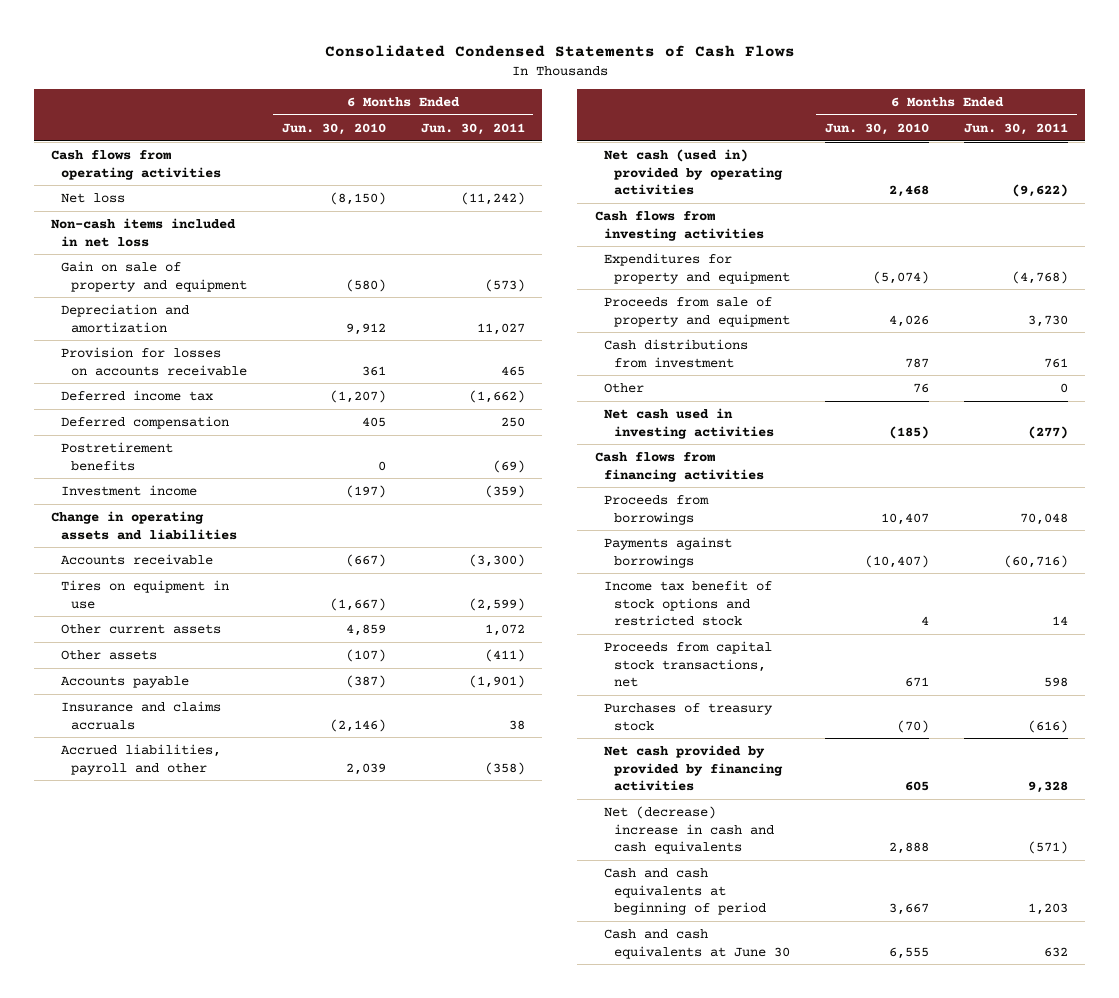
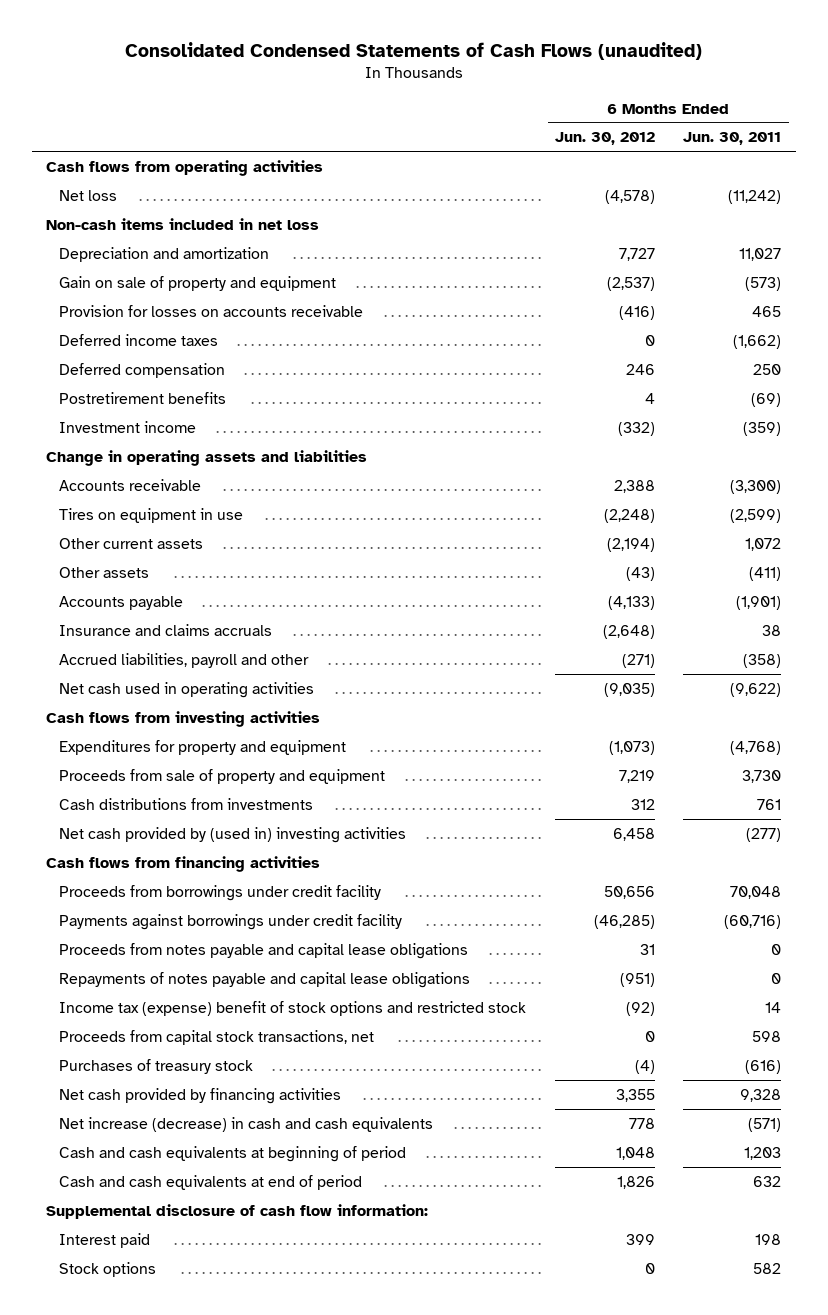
- Consolidated Condensed Statements of Cash Flows
+ Consolidated Condensed Statements of Cash Flows (unaudited)
- | 6 Months Ended Jun. 30, 2010 | 6 Months Ended Jun. 30, 2011
+ | 6 Months Ended Jun. 30, 2012 | 6 Months Ended Jun. 30, 2011
moved down: Gain on sale of property and equipment | (2,537) | (573)
- Deferred income tax | (1,207) | (1,662)
+ Deferred income taxes | 0 | (1,662)
- Net cash (used in) provided by operating activities | 2,468 | (9,622)
+ Net cash used in operating activities | (9,035) | (9,622)
- Cash distributions from investment | 787 | 761
- Other | 76 | 0
- Net cash used in investing activities | (185) | (277)
+ Cash distributions from investments | 312 | 761
+ Net cash provided by (used in) investing activities | 6,458 | (277)
- Proceeds from borrowings | 10,407 | 70,048
- Payments against borrowings | (10,407) | (60,716)
- Income tax benefit of stock options and restricted stock | 4 | 14
+ Proceeds from borrowings under credit facility | 50,656 | 70,048
+ Payments against borrowings under credit facility | (46,285) | (60,716)
+ Proceeds from notes payable and capital lease obligations | 31 | 0
+ Repayments of notes payable and capital lease obligations | (951) | 0
+ Income tax (expense) benefit of stock options and restricted stock | (92) | 14
- Net cash provided by provided by financing activities | 605 | 9,328
- Net (decrease) increase in cash and cash equivalents | 2,888 | (571)
+ Net cash provided by financing activities | 3,355 | 9,328
+ Net increase (decrease) in cash and cash equivalents | 778 | (571)
- Cash and cash equivalents at June 30 | 6,555 | 632
+ Cash and cash equivalents at end of period | 1,826 | 632
+ Supplemental disclosure of cash flow information:
+ Interest paid | 399 | 198
+ Stock options | 0 | 582

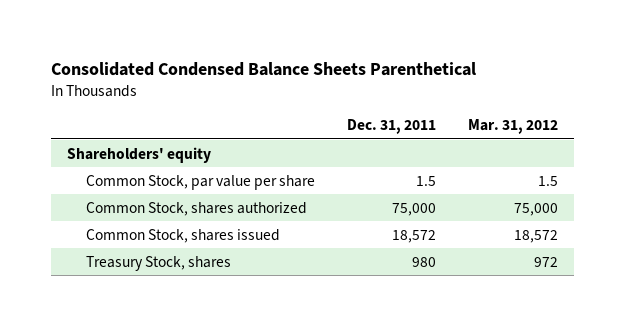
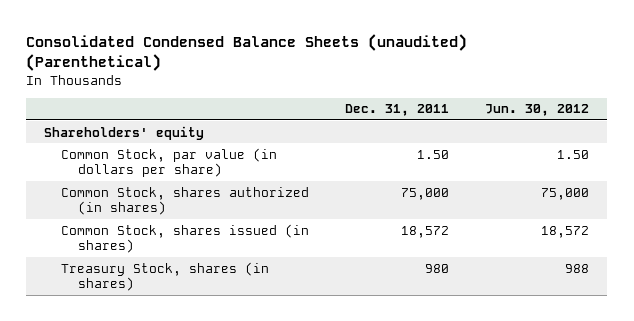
- Consolidated Condensed Balance Sheets Parenthetical
+ Consolidated Condensed Balance Sheets (unaudited) (Parenthetical)
- | Dec. 31, 2011 | Mar. 31, 2012
+ | Dec. 31, 2011 | Jun. 30, 2012
- Common Stock, par value per share | 1.5 | 1.5
- Common Stock, shares authorized | 75,000 | 75,000
- Common Stock, shares issued | 18,572 | 18,572
- Treasury Stock, shares | 980 | 972
+ Common Stock, par value (in dollars per share) | 1.50 | 1.50
+ Common Stock, shares authorized (in shares) | 75,000 | 75,000
+ Common Stock, shares issued (in shares) | 18,572 | 18,572
+ Treasury Stock, shares (in shares) | 980 | 988

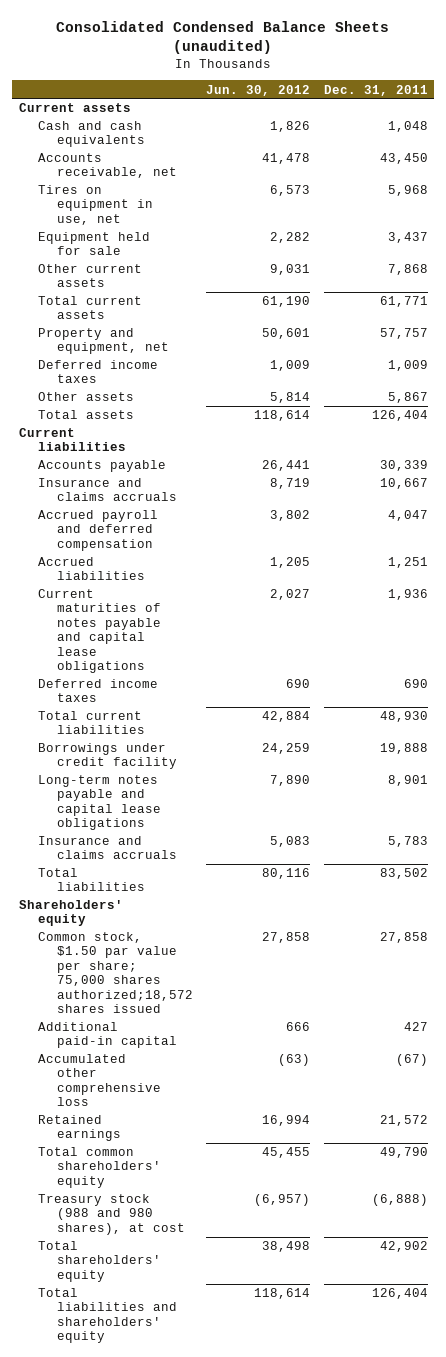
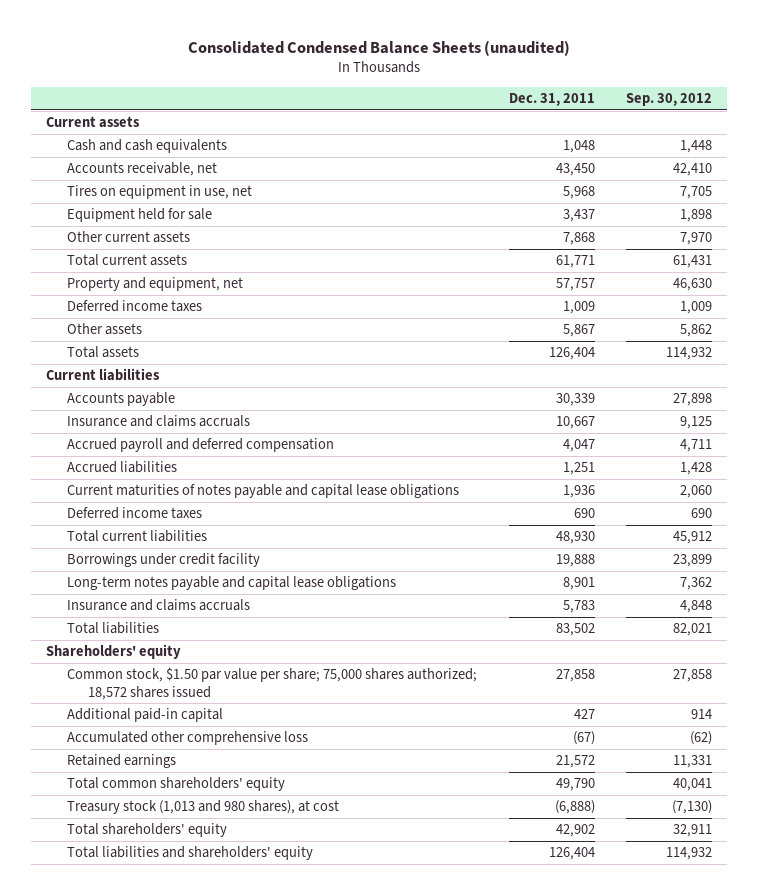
- | Jun. 30, 2012 | Dec. 31, 2011
+ | Dec. 31, 2011 | Sep. 30, 2012
- Common stock, $1.50 par value per share; 75,000 shares authorized;18,572 shares issued | 27,858 | 27,858
+ Common stock, $1.50 par value per share; 75,000 shares authorized; 18,572 shares issued | 27,858 | 27,858
- Treasury stock (988 and 980 shares), at cost | (6,957) | (6,888)
+ Treasury stock (1,013 and 980 shares), at cost | (6,888) | (7,130)

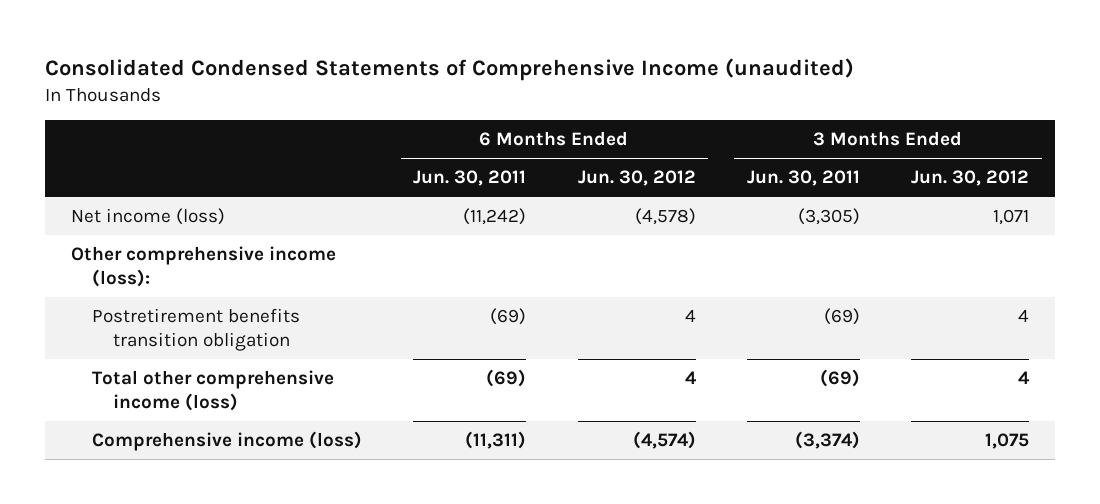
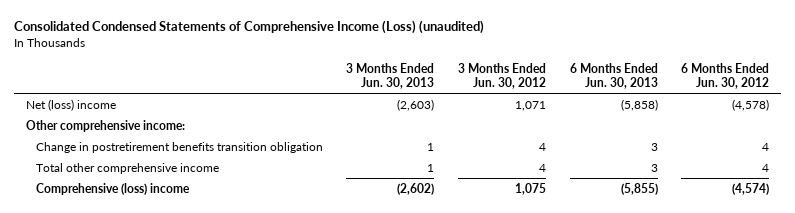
- Consolidated Condensed Statements of Comprehensive Income (unaudited)
+ Consolidated Condensed Statements of Comprehensive Income (Loss) (unaudited)
- | 6 Months Ended Jun. 30, 2011 | 6 Months Ended Jun. 30, 2012 | 3 Months Ended Jun. 30, 2011 | 3 Months Ended Jun. 30, 2012
+ | 3 Months Ended Jun. 30, 2013 | 3 Months Ended Jun. 30, 2012 | 6 Months Ended Jun. 30, 2013 | 6 Months Ended Jun. 30, 2012
- Net income (loss) | (11,242) | (4,578) | (3,305) | 1,071
- Other comprehensive income (loss):
- Postretirement benefits transition obligation | (69) | 4 | (69) | 4
- Total other comprehensive income (loss) | (69) | 4 | (69) | 4
- Comprehensive income (loss) | (11,311) | (4,574) | (3,374) | 1,075
+ Net (loss) income | (2,603) | 1,071 | (5,858) | (4,578)
+ Other comprehensive income:
+ Change in postretirement benefits transition obligation | 1 | 4 | 3 | 4
+ Total other comprehensive income | 1 | 4 | 3 | 4
+ Comprehensive (loss) income | (2,602) | 1,075 | (5,855) | (4,574)

